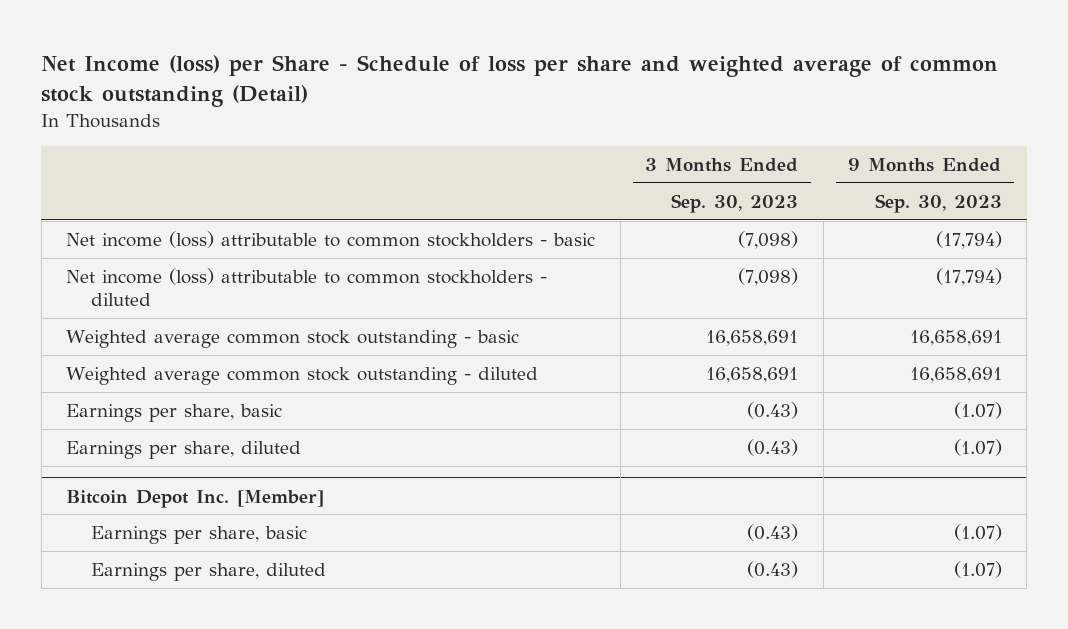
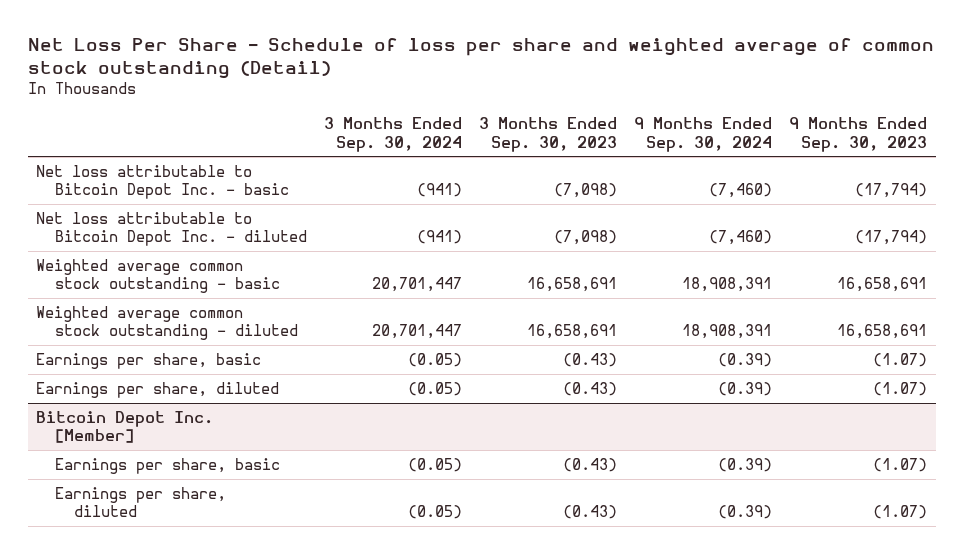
- Net Income (loss) per Share - Schedule of loss per share and weighted average of common stock outstanding (Detail)
+ Net Loss Per Share - Schedule of loss per share and weighted average of common stock outstanding (Detail)
- | 3 Months Ended Sep. 30, 2023 | 9 Months Ended Sep. 30, 2023
+ | 3 Months Ended Sep. 30, 2024 | 3 Months Ended Sep. 30, 2023 | 9 Months Ended Sep. 30, 2024 | 9 Months Ended Sep. 30, 2023
- Net income (loss) attributable to common stockholders - basic | (7,098) | (17,794)
- Net income (loss) attributable to common stockholders - diluted | (7,098) | (17,794)
+ Net loss attributable to Bitcoin Depot Inc. - basic | (941) | (7,098) | (7,460) | (17,794)
+ Net loss attributable to Bitcoin Depot Inc. - diluted | (941) | (7,098) | (7,460) | (17,794)

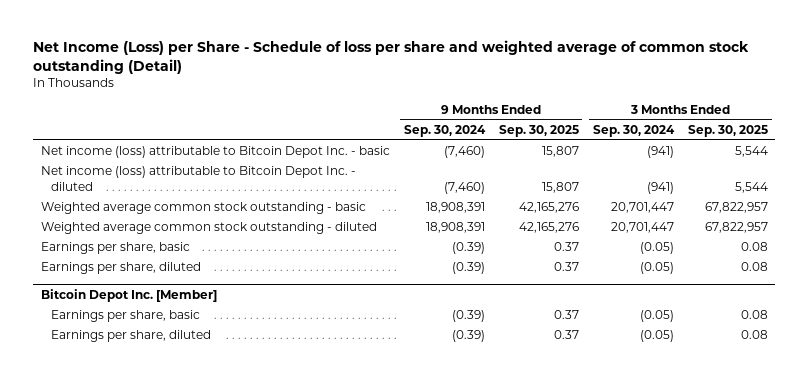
- Net Loss Per Share - Schedule of loss per share and weighted average of common stock outstanding (Detail)
+ Net Income (Loss) per Share - Schedule of loss per share and weighted average of common stock outstanding (Detail)
- | 3 Months Ended Sep. 30, 2024 | 3 Months Ended Sep. 30, 2023 | 9 Months Ended Sep. 30, 2024 | 9 Months Ended Sep. 30, 2023
+ | 9 Months Ended Sep. 30, 2024 | 9 Months Ended Sep. 30, 2025 | 3 Months Ended Sep. 30, 2024 | 3 Months Ended Sep. 30, 2025
- Net loss attributable to Bitcoin Depot Inc. - basic | (941) | (7,098) | (7,460) | (17,794)
- Net loss attributable to Bitcoin Depot Inc. - diluted | (941) | (7,098) | (7,460) | (17,794)
+ Net income (loss) attributable to Bitcoin Depot Inc. - basic | (7,460) | 15,807 | (941) | 5,544
+ Net income (loss) attributable to Bitcoin Depot Inc. - diluted | (7,460) | 15,807 | (941) | 5,544

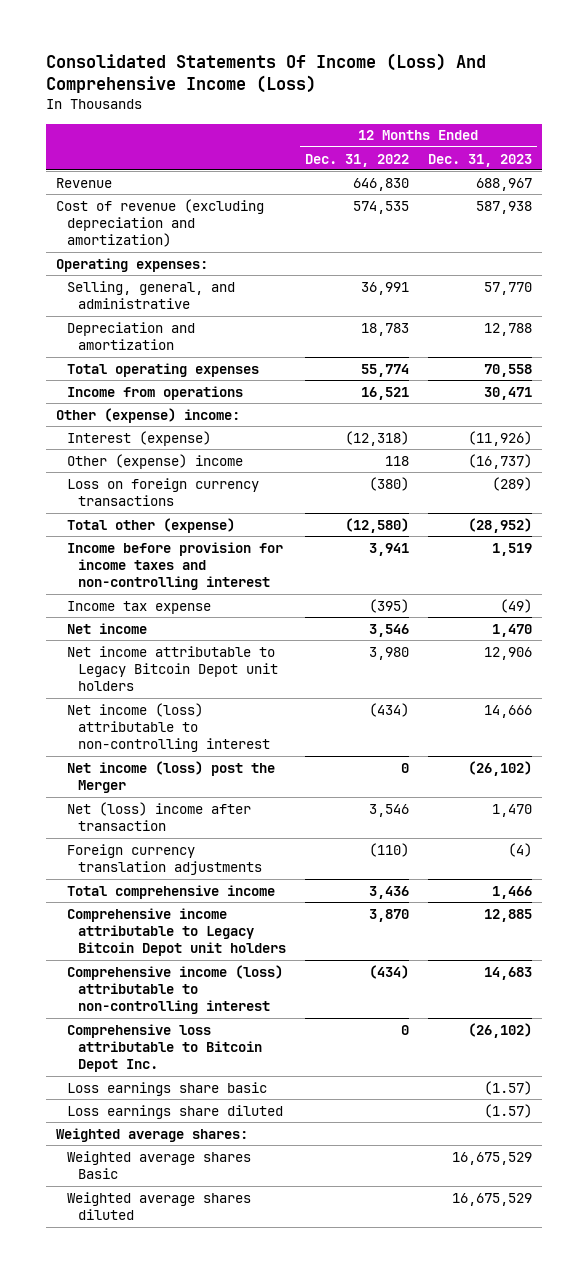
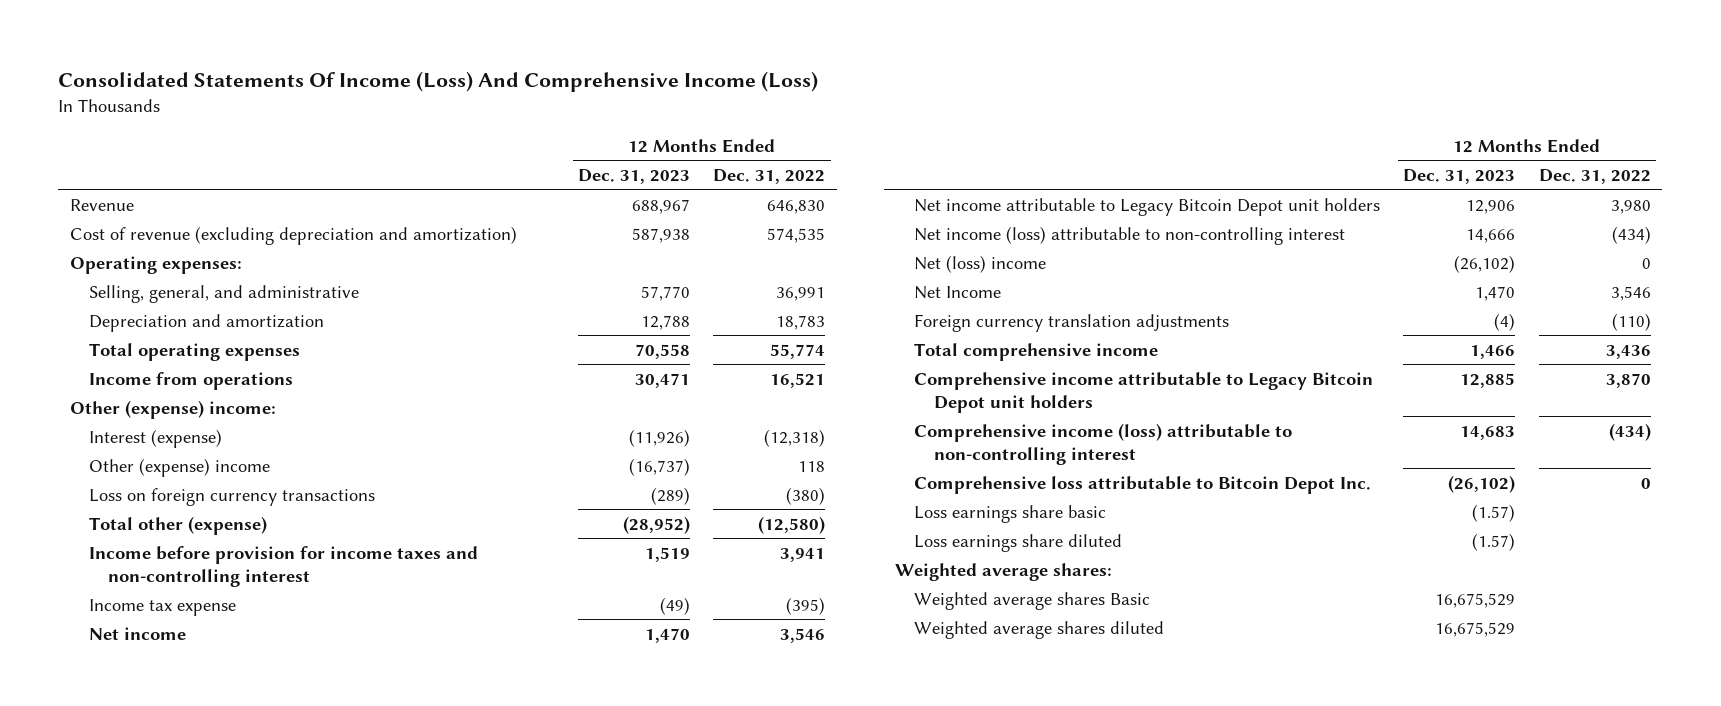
- | 12 Months Ended Dec. 31, 2022 | 12 Months Ended Dec. 31, 2023
+ | 12 Months Ended Dec. 31, 2023 | 12 Months Ended Dec. 31, 2022
- Net income (loss) post the Merger | 0 | (26,102)
- Net (loss) income after transaction | 3,546 | 1,470
+ Net (loss) income | (26,102) | 0
+ Net Income | 1,470 | 3,546

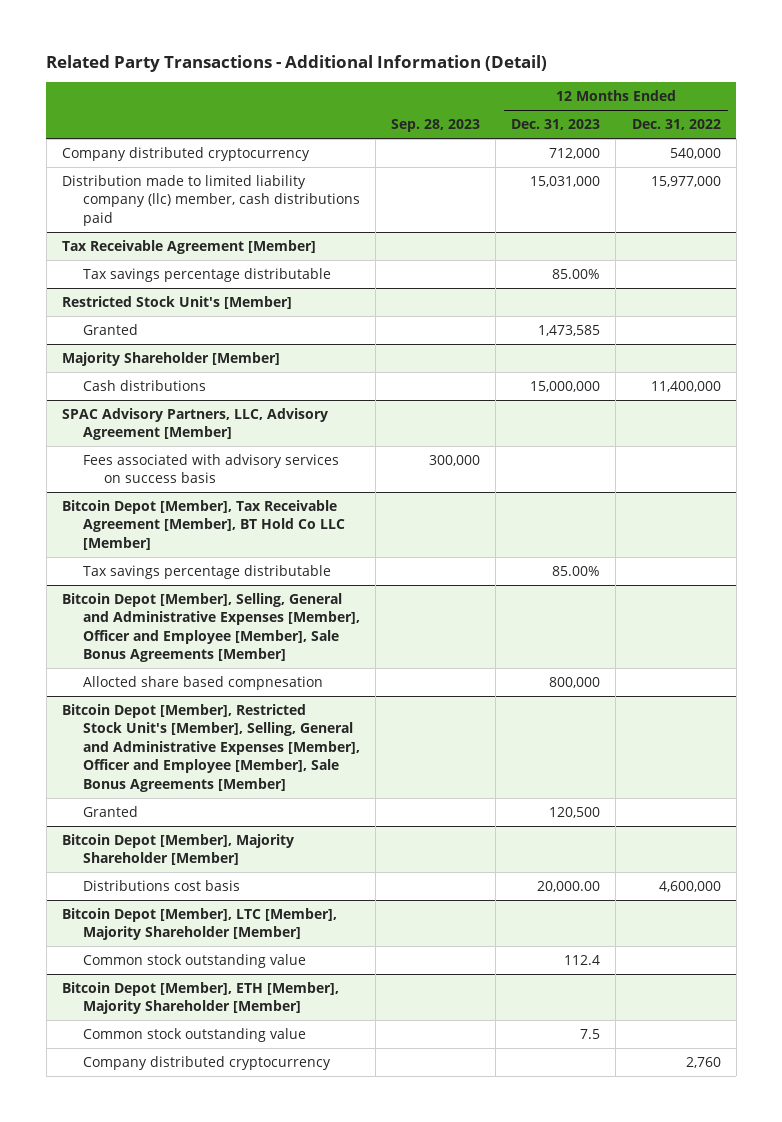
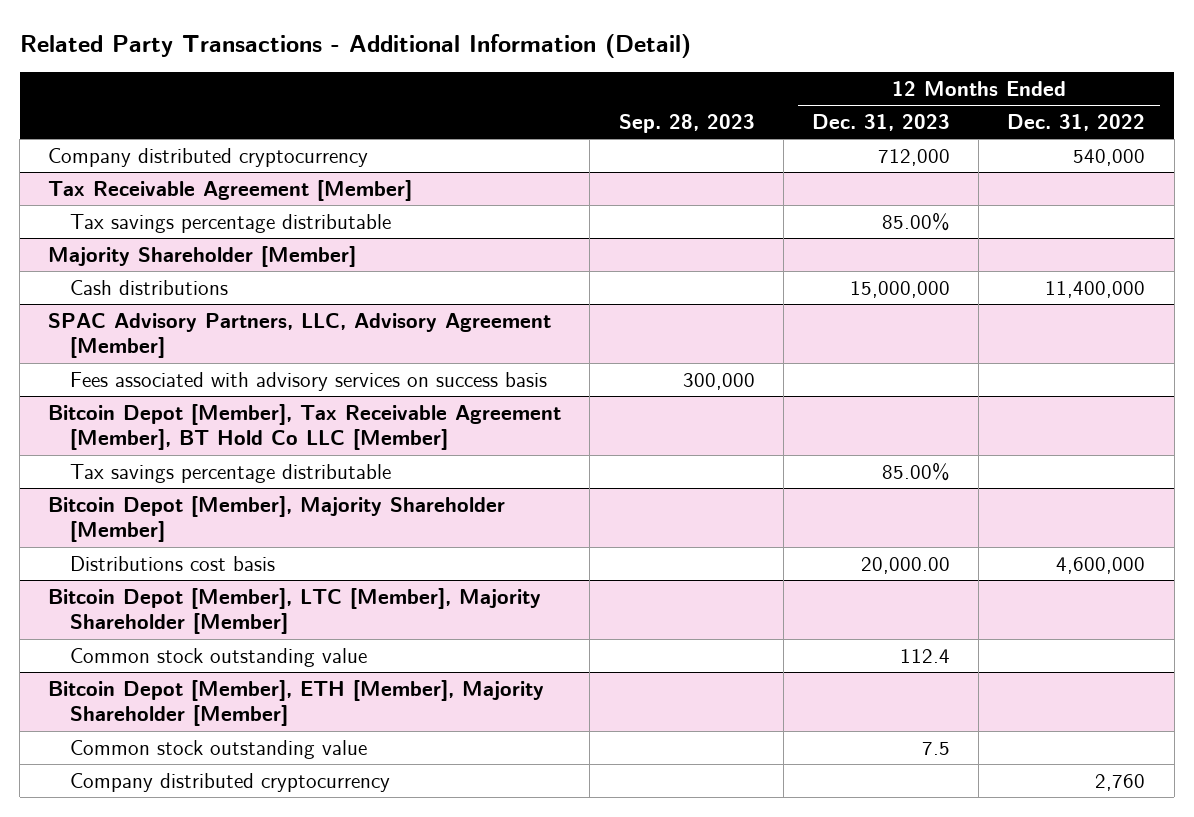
- Distribution made to limited liability company (llc) member, cash distributions paid | | 15,031,000 | 15,977,000
- Restricted Stock Unit's [Member]
- Granted | | 1,473,585 |
- Bitcoin Depot [Member], Selling, General and Administrative Expenses [Member], Officer and Employee [Member], Sale Bonus Agreements [Member]
- Allocted share based compnesation | | 800,000 |
- Bitcoin Depot [Member], Restricted Stock Unit's [Member], Selling, General and Administrative Expenses [Member], Officer and Employee [Member], Sale Bonus Agreements [Member]
- Granted | | 120,500 |

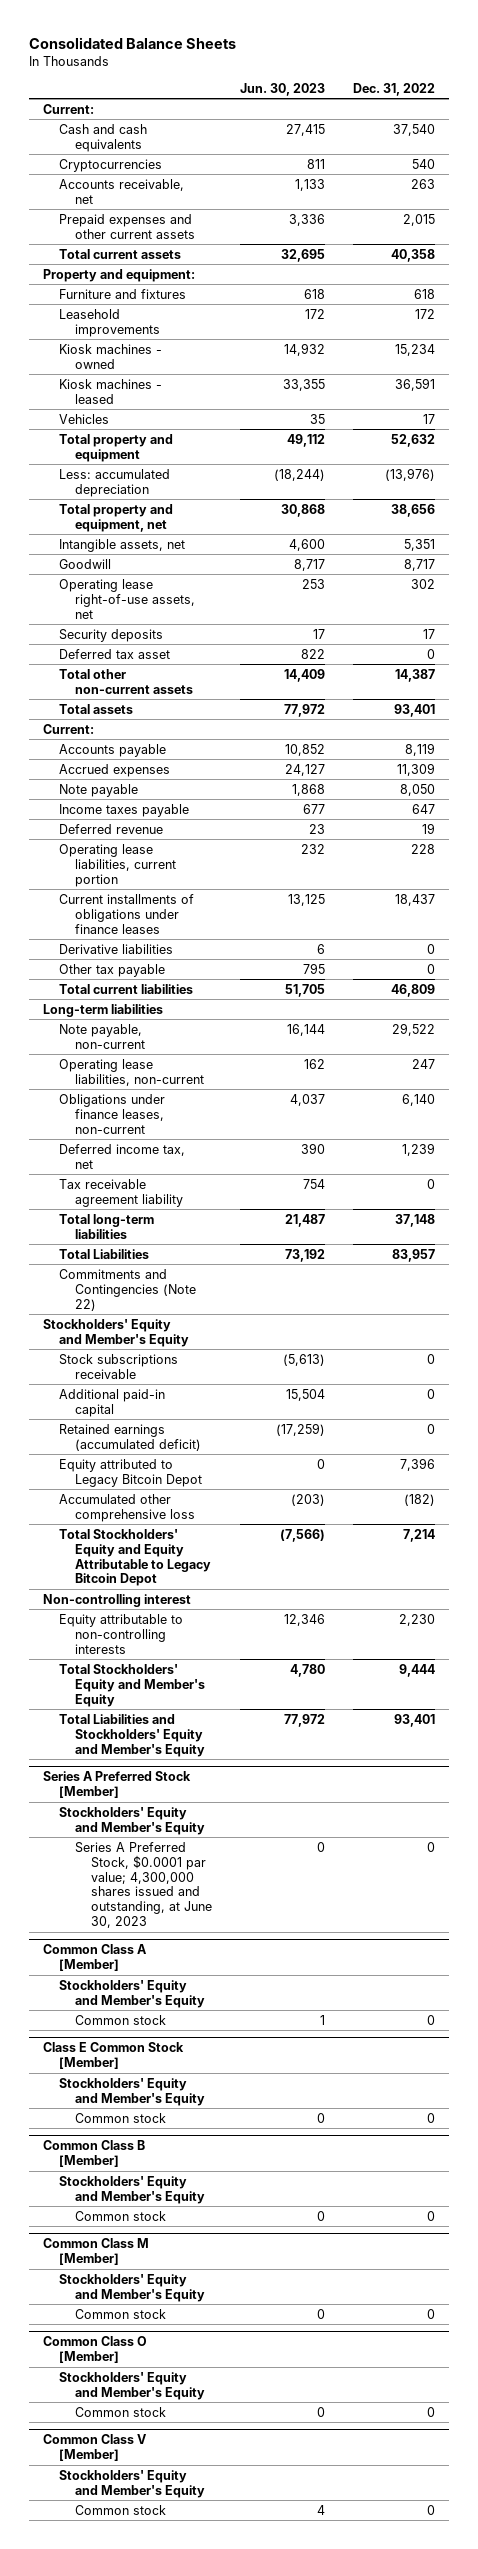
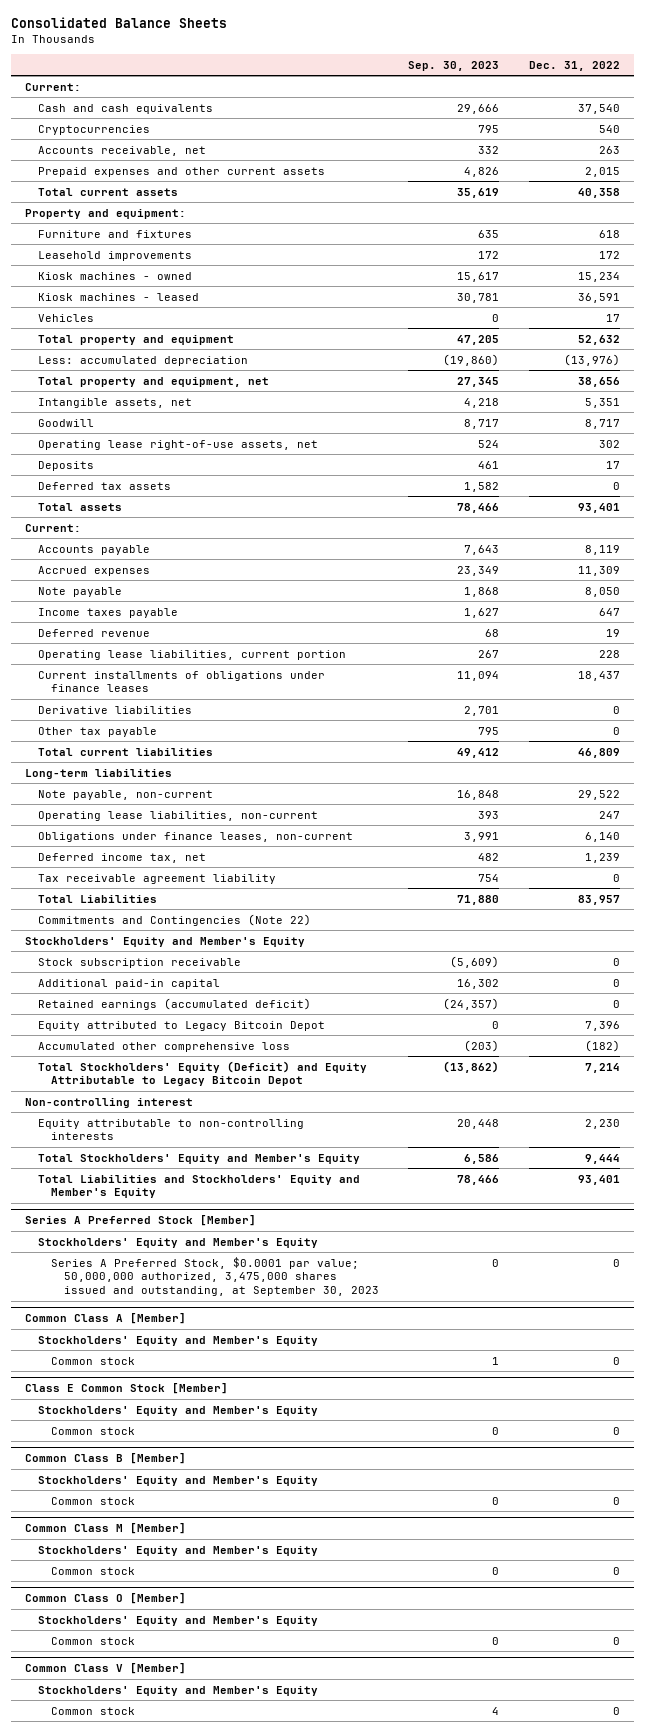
- | Jun. 30, 2023 | Dec. 31, 2022
+ | Sep. 30, 2023 | Dec. 31, 2022
- Security deposits | 17 | 17
- Deferred tax asset | 822 | 0
- Total other non-current assets | 14,409 | 14,387
+ Deposits | 461 | 17
+ Deferred tax assets | 1,582 | 0
- Total long-term liabilities | 21,487 | 37,148
- Stock subscriptions receivable | (5,613) | 0
+ Stock subscription receivable | (5,609) | 0
- Total Stockholders' Equity and Equity Attributable to Legacy Bitcoin Depot | (7,566) | 7,214
+ Total Stockholders' Equity (Deficit) and Equity Attributable to Legacy Bitcoin Depot | (13,862) | 7,214
@ Series A Preferred Stock [Member]
- Series A Preferred Stock, $0.0001 par value; 4,300,000 shares issued and outstanding, at June 30, 2023 | 0 | 0
+ Series A Preferred Stock, $0.0001 par value; 50,000,000 authorized, 3,475,000 shares issued and outstanding, at September 30, 2023 | 0 | 0

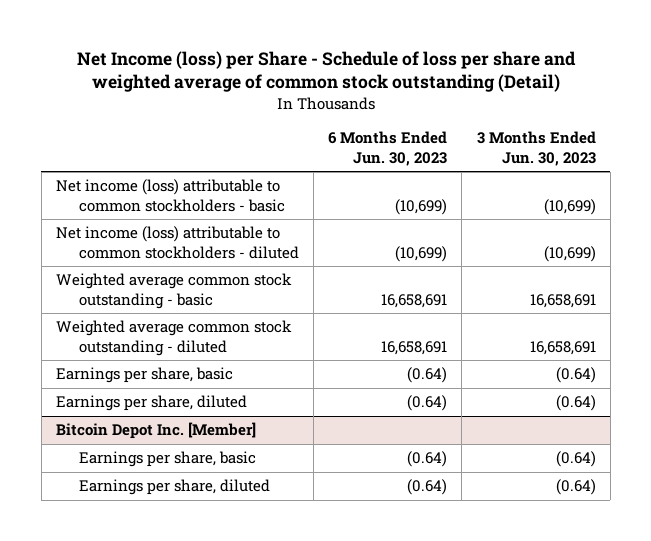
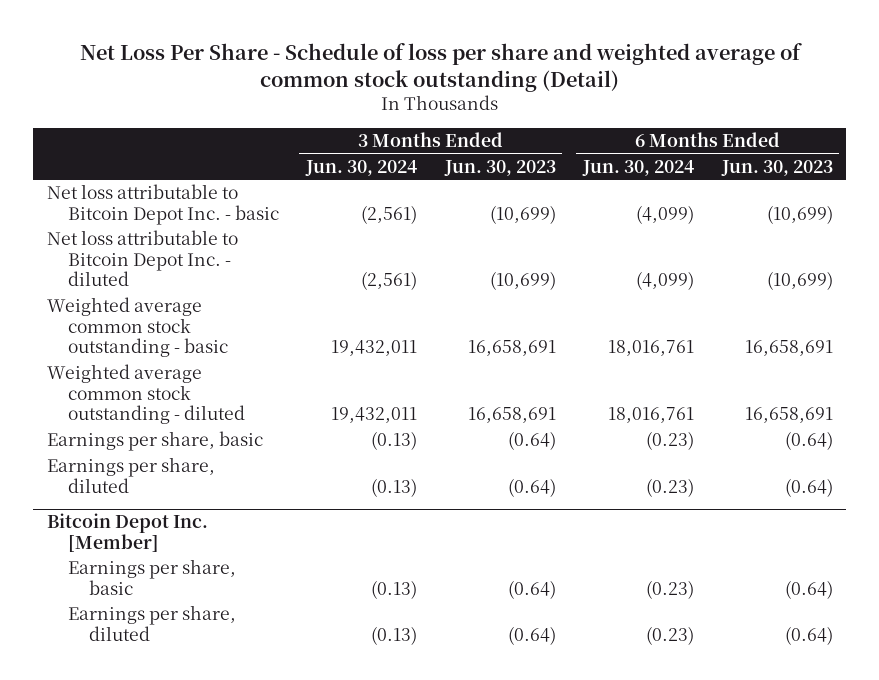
- Net Income (loss) per Share - Schedule of loss per share and weighted average of common stock outstanding (Detail)
+ Net Loss Per Share - Schedule of loss per share and weighted average of common stock outstanding (Detail)
- | 6 Months Ended Jun. 30, 2023 | 3 Months Ended Jun. 30, 2023
+ | 3 Months Ended Jun. 30, 2024 | 3 Months Ended Jun. 30, 2023 | 6 Months Ended Jun. 30, 2024 | 6 Months Ended Jun. 30, 2023
- Net income (loss) attributable to common stockholders - basic | (10,699) | (10,699)
- Net income (loss) attributable to common stockholders - diluted | (10,699) | (10,699)
+ Net loss attributable to Bitcoin Depot Inc. - basic | (2,561) | (10,699) | (4,099) | (10,699)
+ Net loss attributable to Bitcoin Depot Inc. - diluted | (2,561) | (10,699) | (4,099) | (10,699)

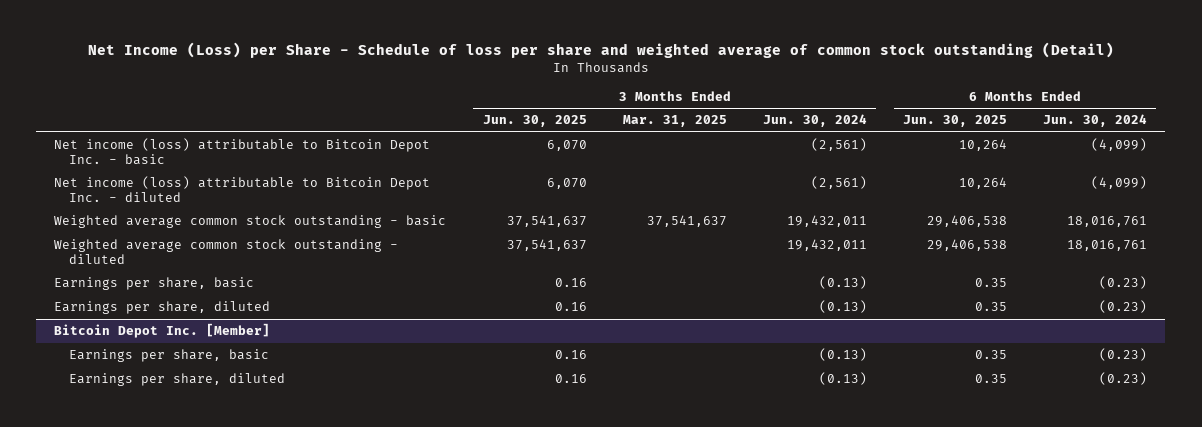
- Net Loss Per Share - Schedule of loss per share and weighted average of common stock outstanding (Detail)
+ Net Income (Loss) per Share - Schedule of loss per share and weighted average of common stock outstanding (Detail)
- | 3 Months Ended Jun. 30, 2024 | 3 Months Ended Jun. 30, 2023 | 6 Months Ended Jun. 30, 2024 | 6 Months Ended Jun. 30, 2023
+ | 3 Months Ended Jun. 30, 2025 | 3 Months Ended Mar. 31, 2025 | 3 Months Ended Jun. 30, 2024 | 6 Months Ended Jun. 30, 2025 | 6 Months Ended Jun. 30, 2024
- Net loss attributable to Bitcoin Depot Inc. - basic | (2,561) | (10,699) | (4,099) | (10,699)
- Net loss attributable to Bitcoin Depot Inc. - diluted | (2,561) | (10,699) | (4,099) | (10,699)
+ Net income (loss) attributable to Bitcoin Depot Inc. - basic | 6,070 | | (2,561) | 10,264 | (4,099)
+ Net income (loss) attributable to Bitcoin Depot Inc. - diluted | 6,070 | | (2,561) | 10,264 | (4,099)

